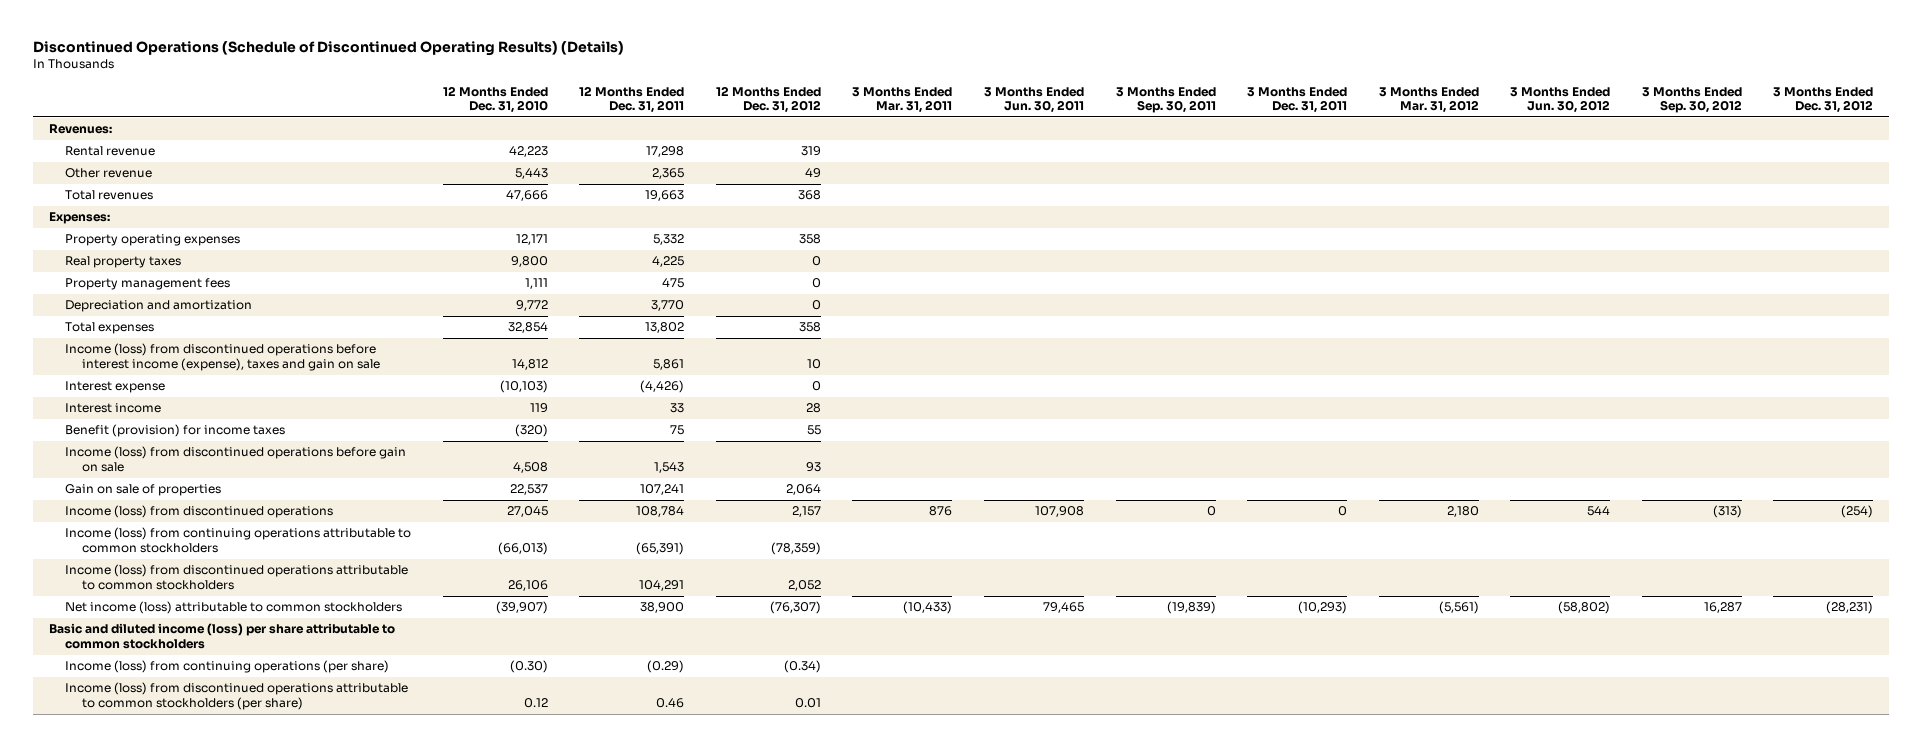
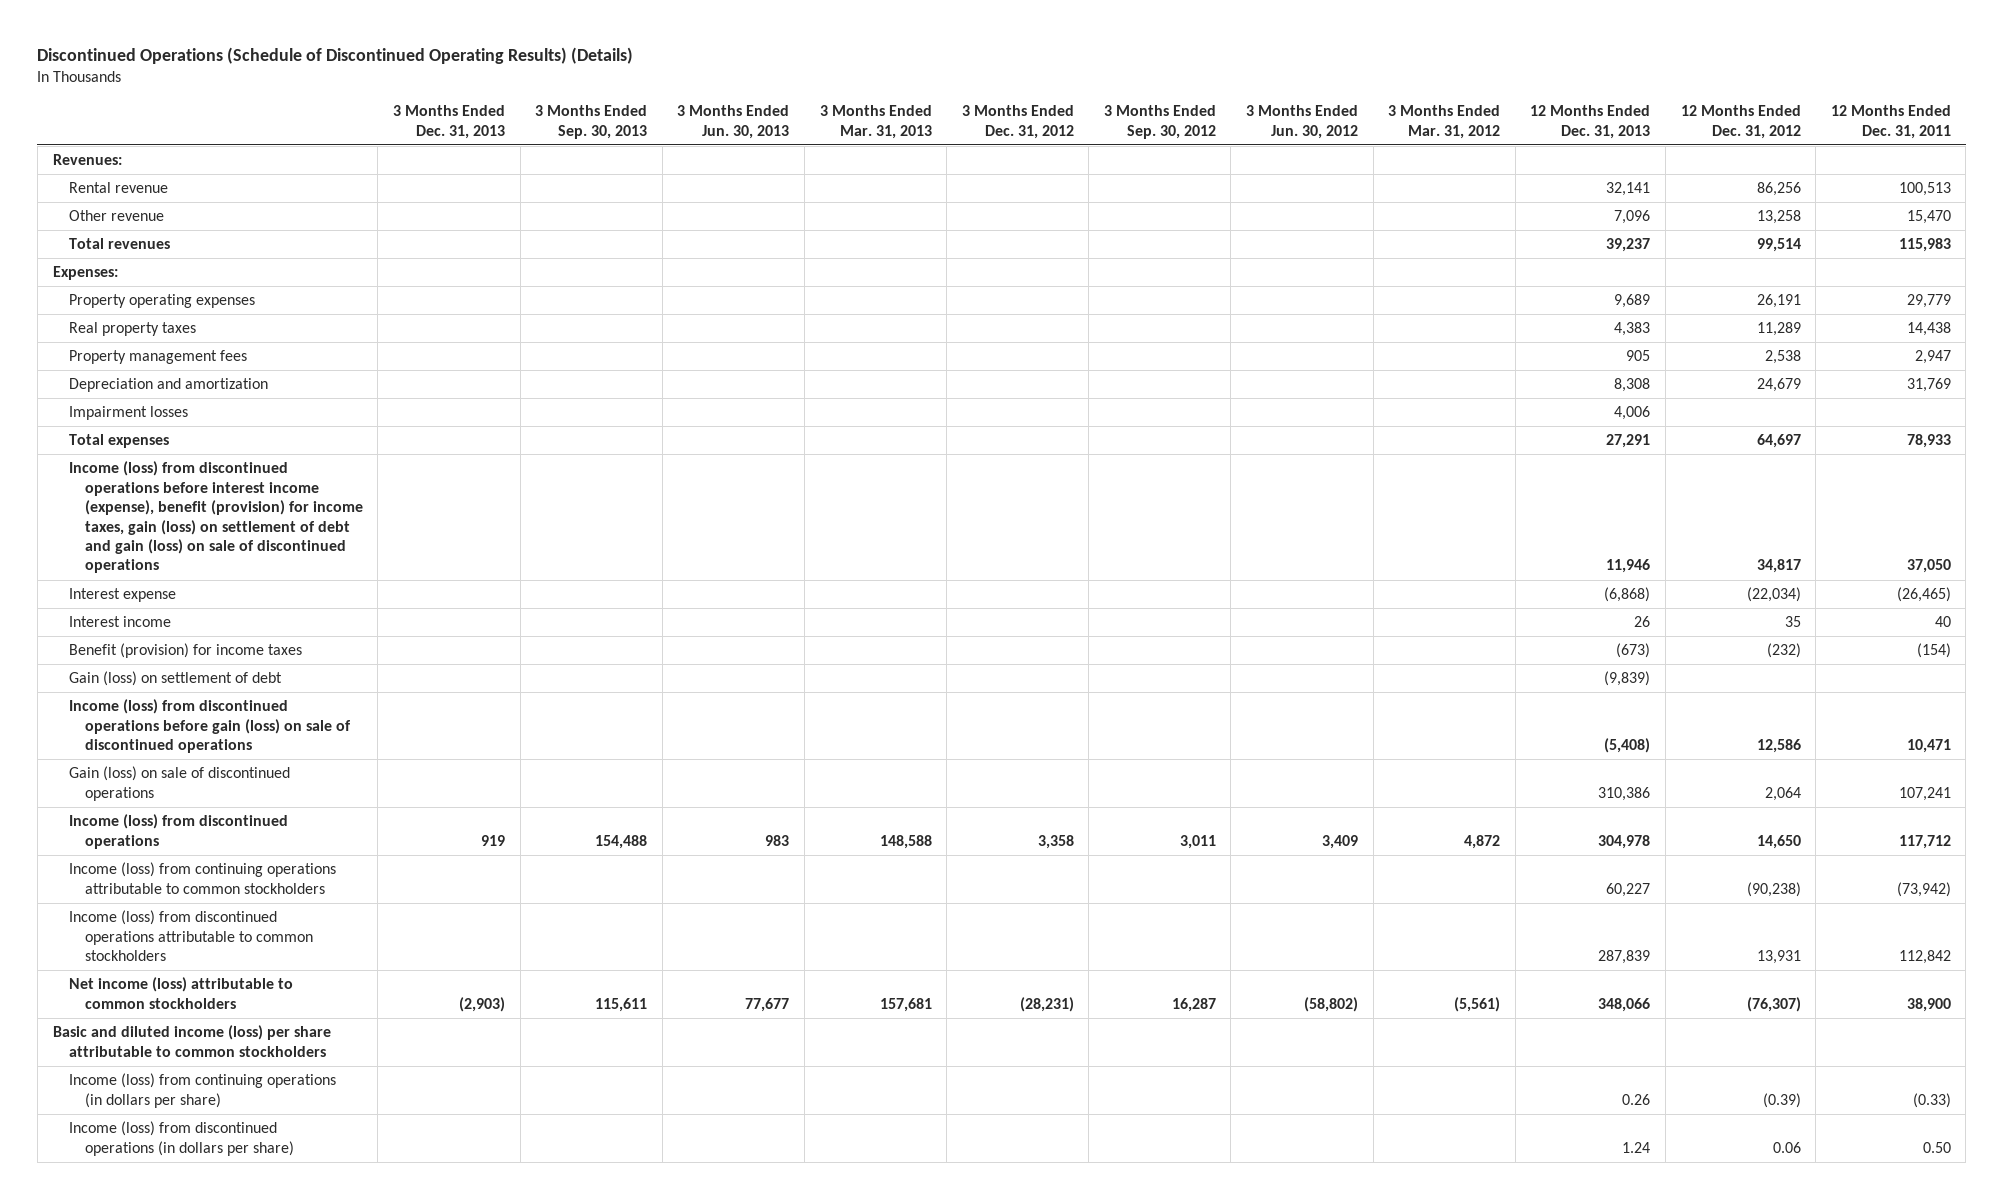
- | 12 Months Ended Dec. 31, 2010 | 12 Months Ended Dec. 31, 2011 | 12 Months Ended Dec. 31, 2012 | 3 Months Ended Mar. 31, 2011 | 3 Months Ended Jun. 30, 2011 | 3 Months Ended Sep. 30, 2011 | 3 Months Ended Dec. 31, 2011 | 3 Months Ended Mar. 31, 2012 | 3 Months Ended Jun. 30, 2012 | 3 Months Ended Sep. 30, 2012 | 3 Months Ended Dec. 31, 2012
+ | 3 Months Ended Dec. 31, 2013 | 3 Months Ended Sep. 30, 2013 | 3 Months Ended Jun. 30, 2013 | 3 Months Ended Mar. 31, 2013 | 3 Months Ended Dec. 31, 2012 | 3 Months Ended Sep. 30, 2012 | 3 Months Ended Jun. 30, 2012 | 3 Months Ended Mar. 31, 2012 | 12 Months Ended Dec. 31, 2013 | 12 Months Ended Dec. 31, 2012 | 12 Months Ended Dec. 31, 2011
- Rental revenue | 42,223 | 17,298 | 319 | | | | | | | |
- Other revenue | 5,443 | 2,365 | 49 | | | | | | | |
- Total revenues | 47,666 | 19,663 | 368 | | | | | | | |
+ Rental revenue | | | | | | | | | 32,141 | 86,256 | 100,513
+ Other revenue | | | | | | | | | 7,096 | 13,258 | 15,470
+ Total revenues | | | | | | | | | 39,237 | 99,514 | 115,983
- Property operating expenses | 12,171 | 5,332 | 358 | | | | | | | |
- Real property taxes | 9,800 | 4,225 | 0 | | | | | | | |
- Property management fees | 1,111 | 475 | 0 | | | | | | | |
- Depreciation and amortization | 9,772 | 3,770 | 0 | | | | | | | |
- Total expenses | 32,854 | 13,802 | 358 | | | | | | | |
- Income (loss) from discontinued operations before interest income (expense), taxes and gain on sale | 14,812 | 5,861 | 10 | | | | | | | |
- Interest expense | (10,103) | (4,426) | 0 | | | | | | | |
- Interest income | 119 | 33 | 28 | | | | | | | |
- Benefit (provision) for income taxes | (320) | 75 | 55 | | | | | | | |
- Income (loss) from discontinued operations before gain on sale | 4,508 | 1,543 | 93 | | | | | | | |
- Gain on sale of properties | 22,537 | 107,241 | 2,064 | | | | | | | |
- Income (loss) from discontinued operations | 27,045 | 108,784 | 2,157 | 876 | 107,908 | 0 | 0 | 2,180 | 544 | (313) | (254)
- Income (loss) from continuing operations attributable to common stockholders | (66,013) | (65,391) | (78,359) | | | | | | | |
- Income (loss) from discontinued operations attributable to common stockholders | 26,106 | 104,291 | 2,052 | | | | | | | |
+ Property operating expenses | | | | | | | | | 9,689 | 26,191 | 29,779
+ Real property taxes | | | | | | | | | 4,383 | 11,289 | 14,438
+ Property management fees | | | | | | | | | 905 | 2,538 | 2,947
+ Depreciation and amortization | | | | | | | | | 8,308 | 24,679 | 31,769
+ Impairment losses | | | | | | | | | 4,006 | |
+ Total expenses | | | | | | | | | 27,291 | 64,697 | 78,933
+ Income (loss) from discontinued operations before interest income (expense), benefit (provision) for income taxes, gain (loss) on settlement of debt and gain (loss) on sale of discontinued operations | | | | | | | | | 11,946 | 34,817 | 37,050
+ Interest expense | | | | | | | | | (6,868) | (22,034) | (26,465)
+ Interest income | | | | | | | | | 26 | 35 | 40
+ Benefit (provision) for income taxes | | | | | | | | | (673) | (232) | (154)
+ Gain (loss) on settlement of debt | | | | | | | | | (9,839) | |
+ Income (loss) from discontinued operations before gain (loss) on sale of discontinued operations | | | | | | | | | (5,408) | 12,586 | 10,471
+ Gain (loss) on sale of discontinued operations | | | | | | | | | 310,386 | 2,064 | 107,241
+ Income (loss) from discontinued operations | 919 | 154,488 | 983 | 148,588 | 3,358 | 3,011 | 3,409 | 4,872 | 304,978 | 14,650 | 117,712
+ Income (loss) from continuing operations attributable to common stockholders | | | | | | | | | 60,227 | (90,238) | (73,942)
+ Income (loss) from discontinued operations attributable to common stockholders | | | | | | | | | 287,839 | 13,931 | 112,842
- Income (loss) from continuing operations (per share) | (0.30) | (0.29) | (0.34) | | | | | | | |
- Income (loss) from discontinued operations attributable to common stockholders (per share) | 0.12 | 0.46 | 0.01 | | | | | | | |
+ Income (loss) from continuing operations (in dollars per share) | | | | | | | | | 0.26 | (0.39) | (0.33)
+ Income (loss) from discontinued operations (in dollars per share) | | | | | | | | | 1.24 | 0.06 | 0.50

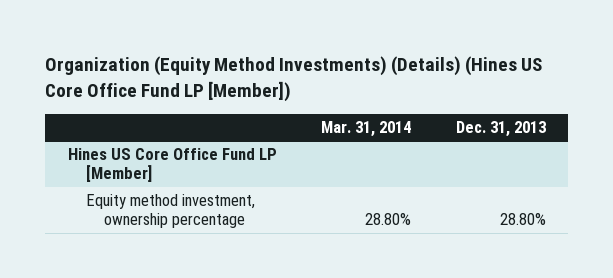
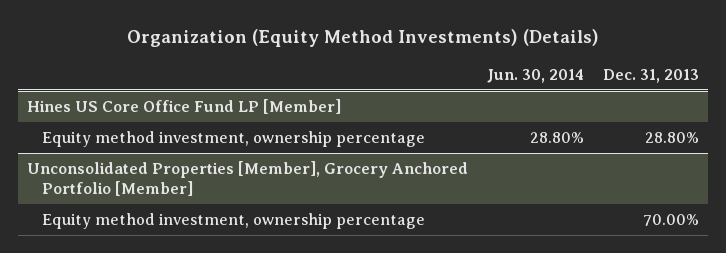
- Organization (Equity Method Investments) (Details) (Hines US Core Office Fund LP [Member])
+ Organization (Equity Method Investments) (Details)
- | Mar. 31, 2014 | Dec. 31, 2013
+ | Jun. 30, 2014 | Dec. 31, 2013
+ Unconsolidated Properties [Member], Grocery Anchored Portfolio [Member]
+ Equity method investment, ownership percentage | | 70.00%

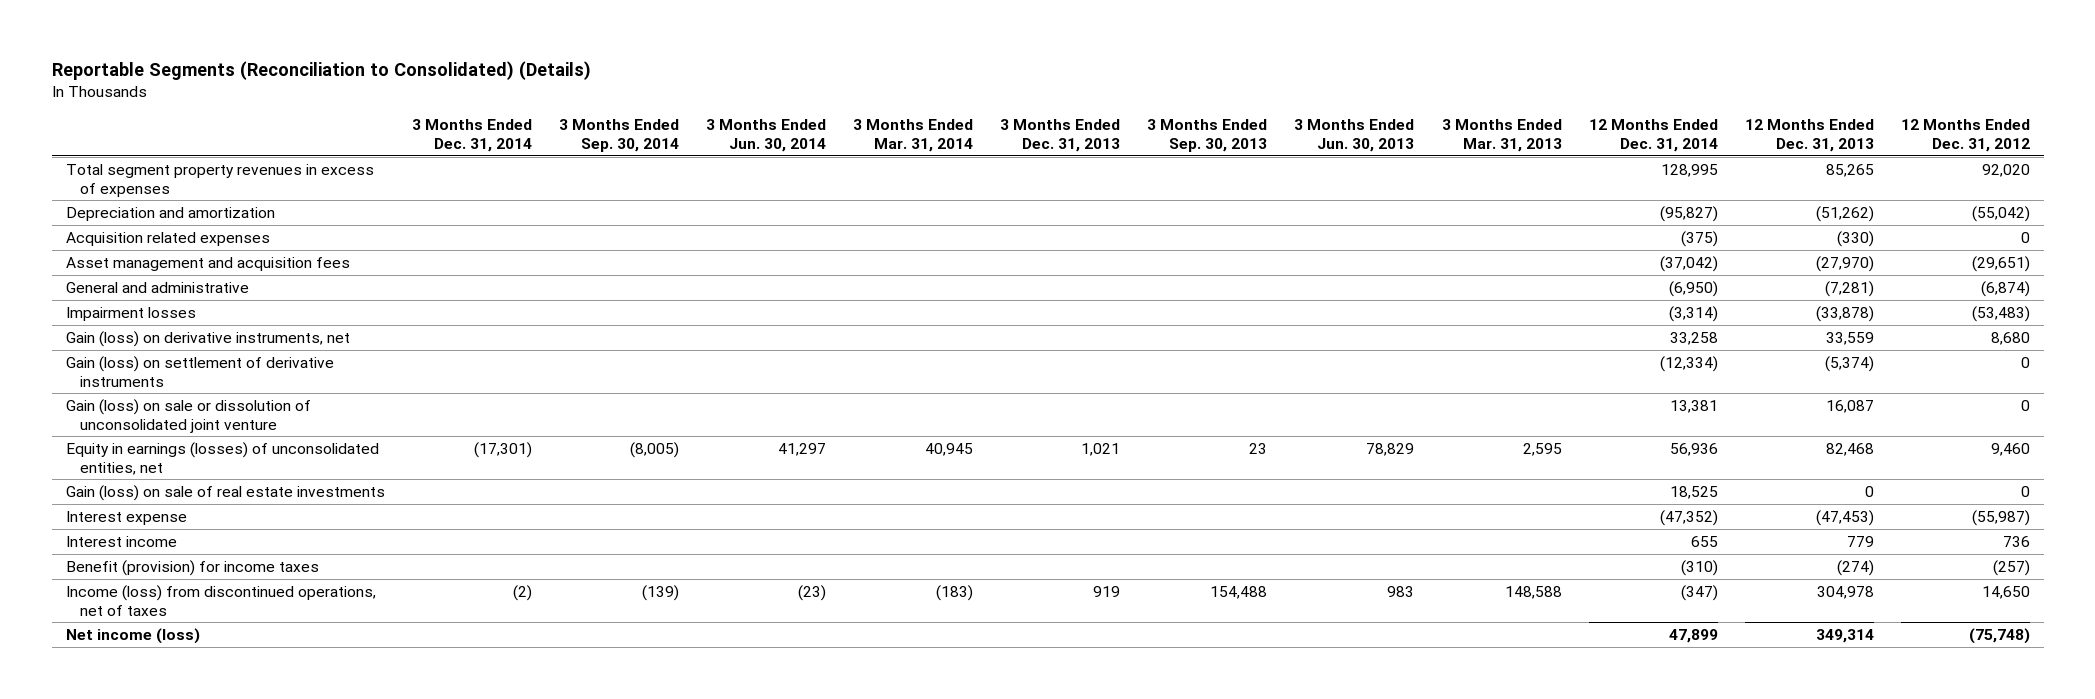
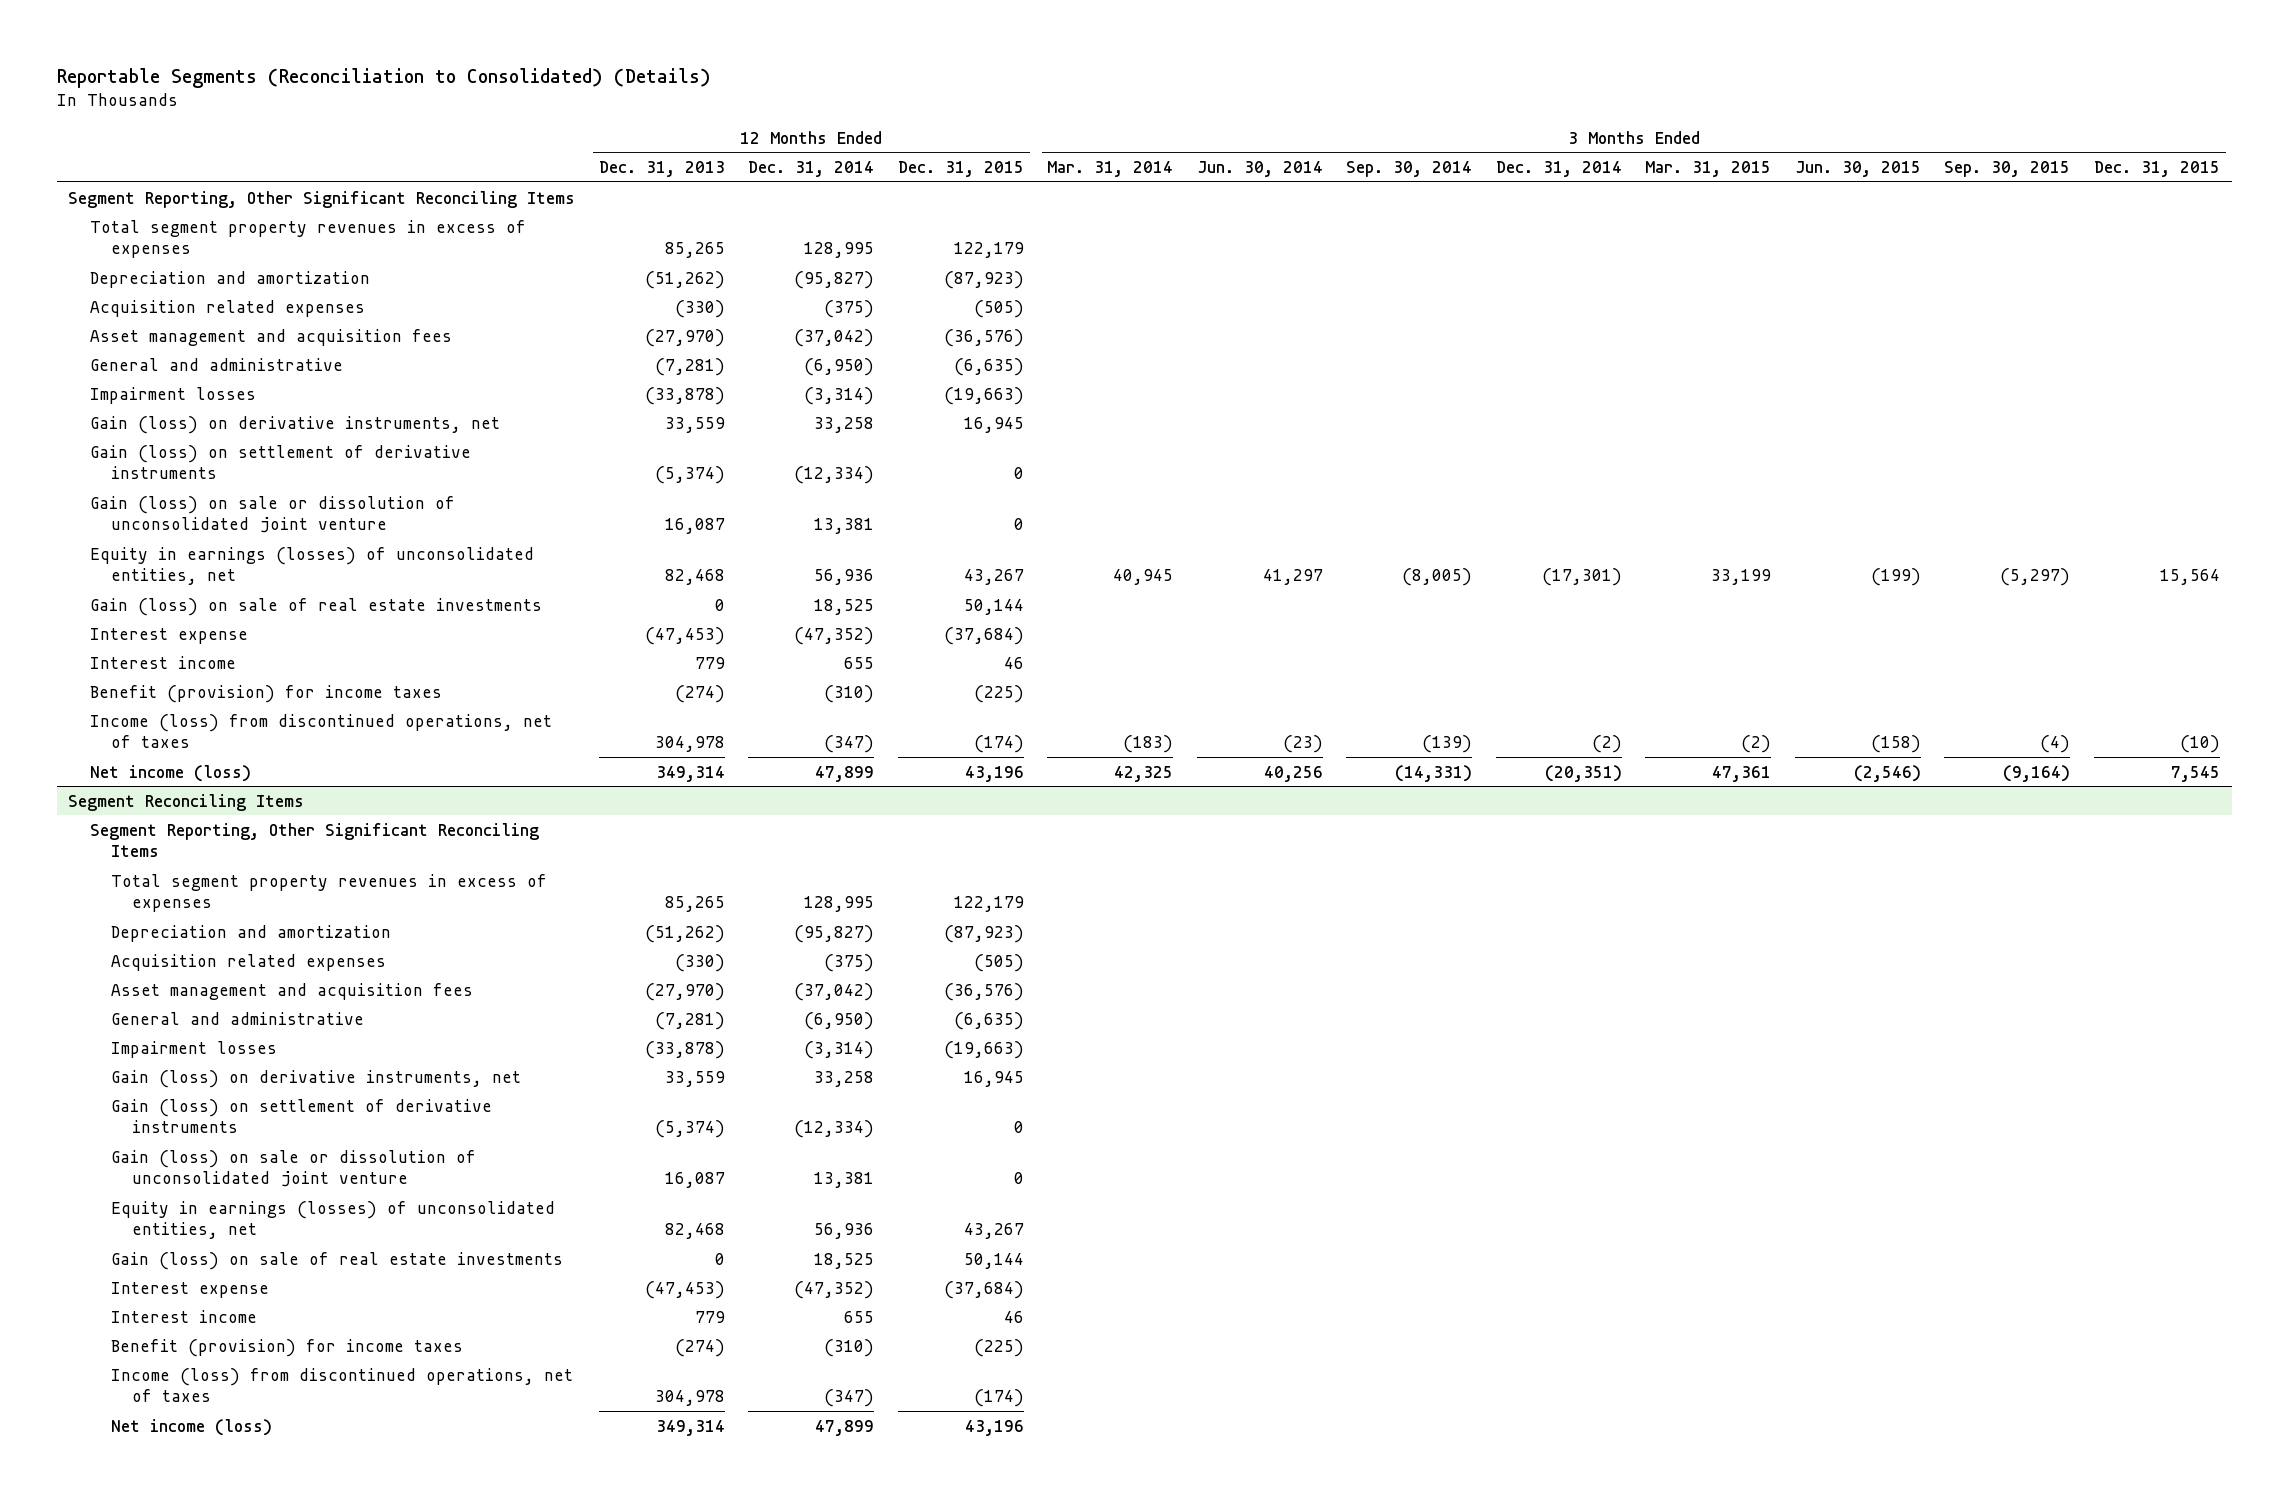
- | 3 Months Ended Dec. 31, 2014 | 3 Months Ended Sep. 30, 2014 | 3 Months Ended Jun. 30, 2014 | 3 Months Ended Mar. 31, 2014 | 3 Months Ended Dec. 31, 2013 | 3 Months Ended Sep. 30, 2013 | 3 Months Ended Jun. 30, 2013 | 3 Months Ended Mar. 31, 2013 | 12 Months Ended Dec. 31, 2014 | 12 Months Ended Dec. 31, 2013 | 12 Months Ended Dec. 31, 2012
+ | 12 Months Ended Dec. 31, 2013 | 12 Months Ended Dec. 31, 2014 | 12 Months Ended Dec. 31, 2015 | 3 Months Ended Mar. 31, 2014 | 3 Months Ended Jun. 30, 2014 | 3 Months Ended Sep. 30, 2014 | 3 Months Ended Dec. 31, 2014 | 3 Months Ended Mar. 31, 2015 | 3 Months Ended Jun. 30, 2015 | 3 Months Ended Sep. 30, 2015 | 3 Months Ended Dec. 31, 2015
+ Segment Reporting, Other Significant Reconciling Items
+ Net income (loss) | 349,314 | 47,899 | 43,196 | 42,325 | 40,256 | (14,331) | (20,351) | 47,361 | (2,546) | (9,164) | 7,545
+ Segment Reconciling Items
+ Segment Reporting, Other Significant Reconciling Items
+ Total segment property revenues in excess of expenses | 85,265 | 128,995 | 122,179 | | | | | | | |
+ Depreciation and amortization | (51,262) | (95,827) | (87,923) | | | | | | | |
+ Acquisition related expenses | (330) | (375) | (505) | | | | | | | |
+ Asset management and acquisition fees | (27,970) | (37,042) | (36,576) | | | | | | | |
+ General and administrative | (7,281) | (6,950) | (6,635) | | | | | | | |
+ Impairment losses | (33,878) | (3,314) | (19,663) | | | | | | | |
+ Gain (loss) on derivative instruments, net | 33,559 | 33,258 | 16,945 | | | | | | | |
+ Gain (loss) on settlement of derivative instruments | (5,374) | (12,334) | 0 | | | | | | | |
+ Gain (loss) on sale or dissolution of unconsolidated joint venture | 16,087 | 13,381 | 0 | | | | | | | |
+ Equity in earnings (losses) of unconsolidated entities, net | 82,468 | 56,936 | 43,267 | | | | | | | |
+ Gain (loss) on sale of real estate investments | 0 | 18,525 | 50,144 | | | | | | | |
+ Interest expense | (47,453) | (47,352) | (37,684) | | | | | | | |
+ Interest income | 779 | 655 | 46 | | | | | | | |
+ Benefit (provision) for income taxes | (274) | (310) | (225) | | | | | | | |
+ Income (loss) from discontinued operations, net of taxes | 304,978 | (347) | (174) | | | | | | | |

